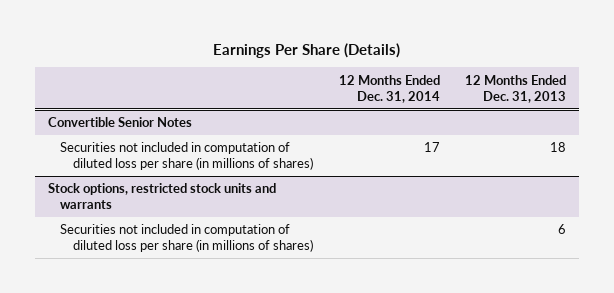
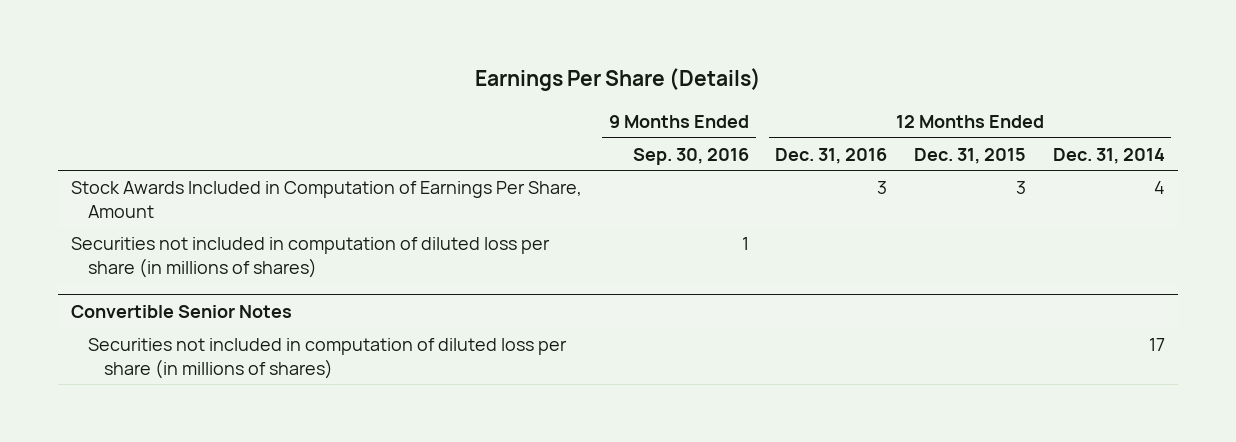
- | 12 Months Ended Dec. 31, 2014 | 12 Months Ended Dec. 31, 2013
+ | 9 Months Ended Sep. 30, 2016 | 12 Months Ended Dec. 31, 2016 | 12 Months Ended Dec. 31, 2015 | 12 Months Ended Dec. 31, 2014
+ Stock Awards Included in Computation of Earnings Per Share, Amount | | 3 | 3 | 4
+ Securities not included in computation of diluted loss per share (in millions of shares) | 1 | | |
- Stock options, restricted stock units and warrants
- Securities not included in computation of diluted loss per share (in millions of shares) | | 6

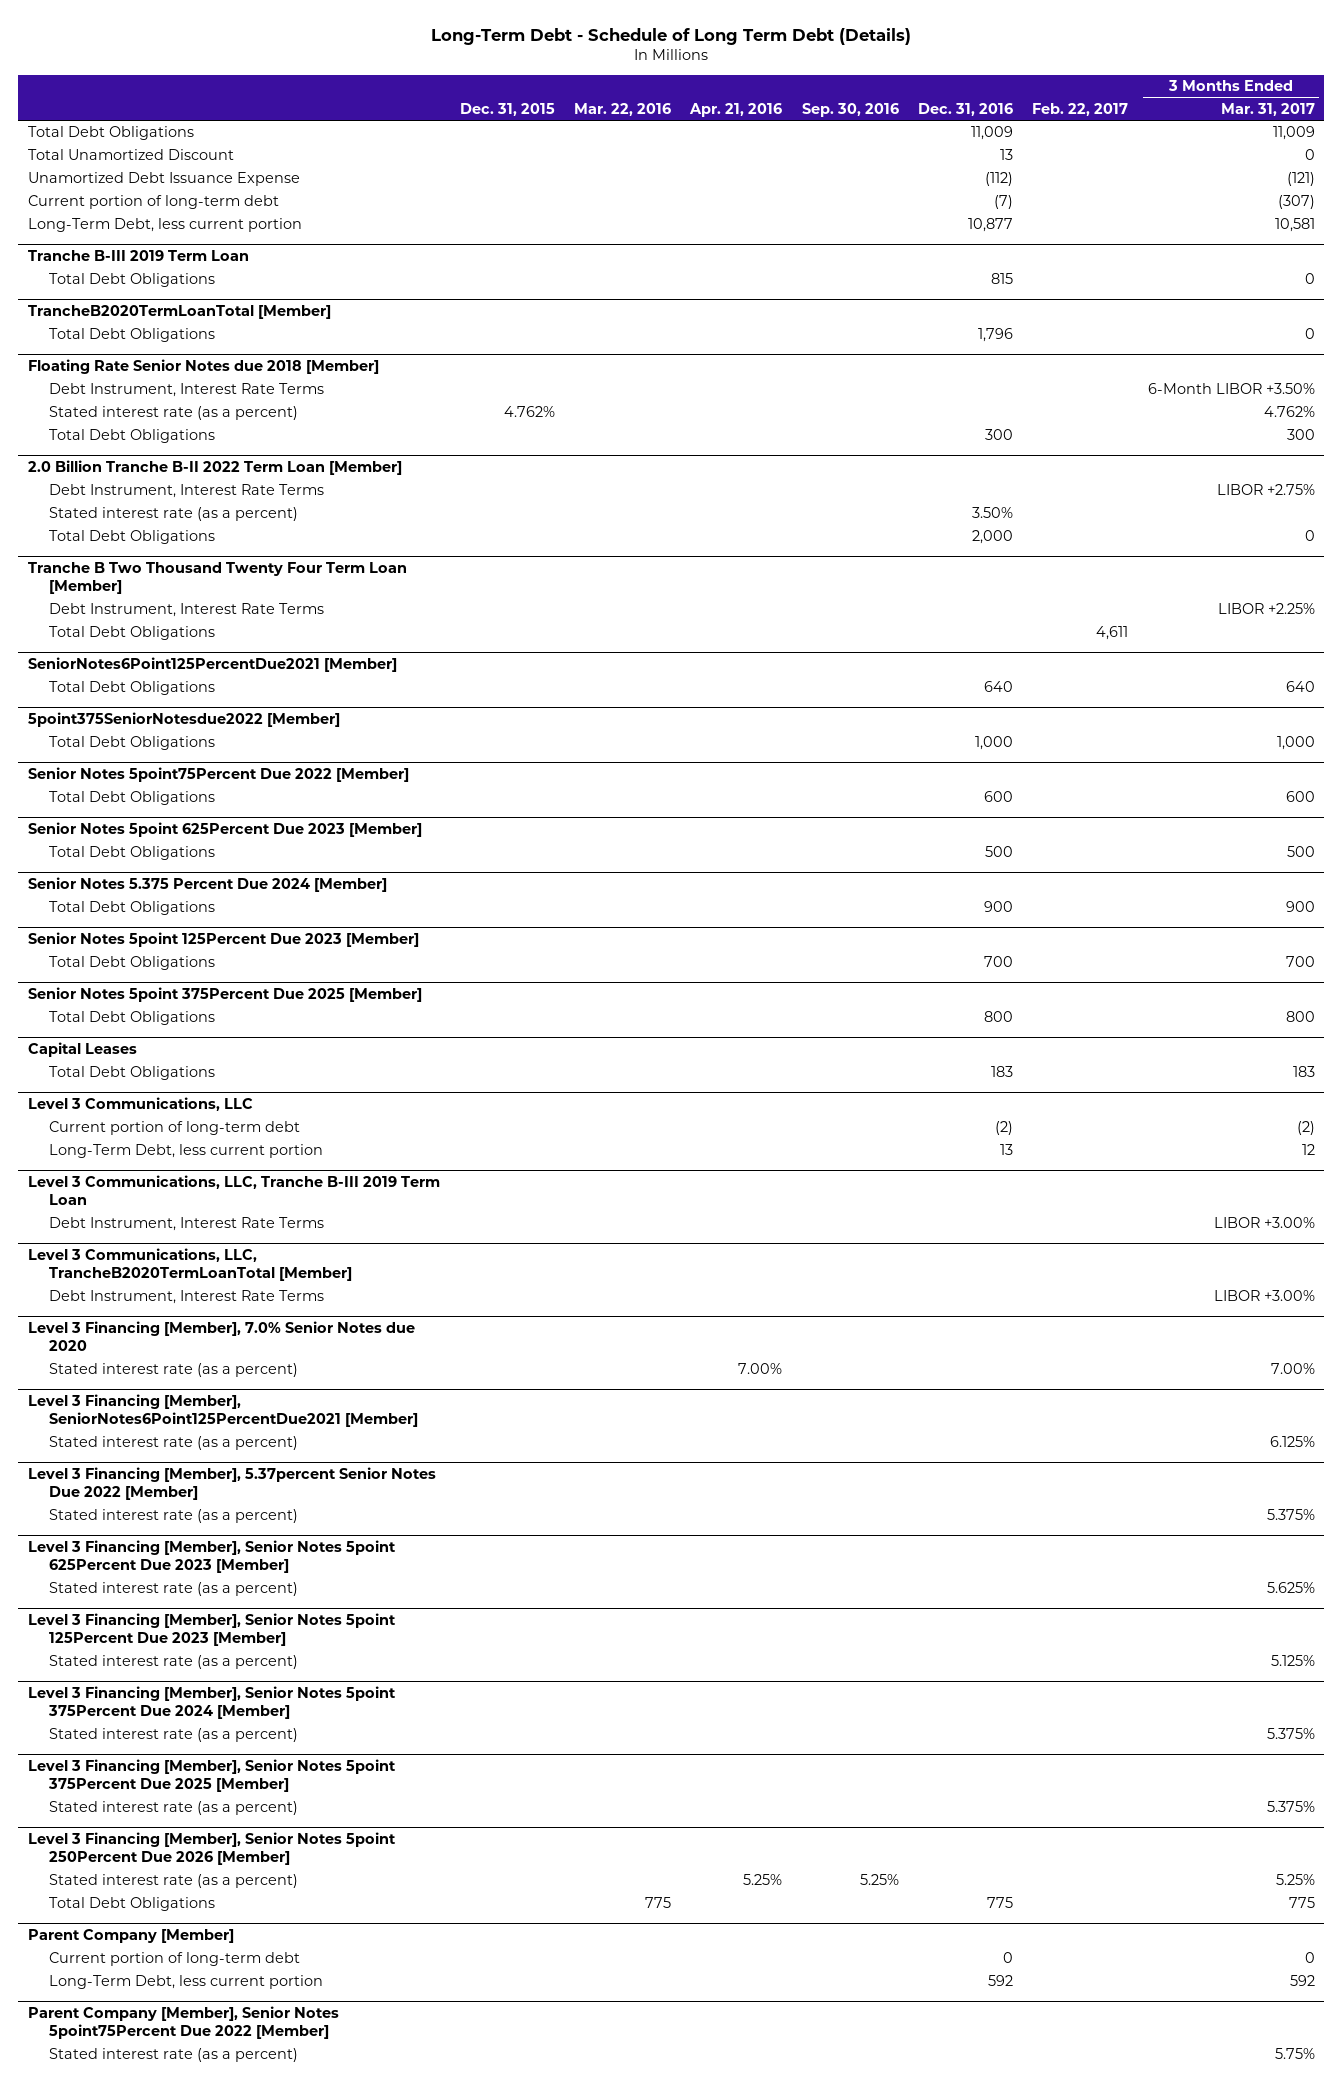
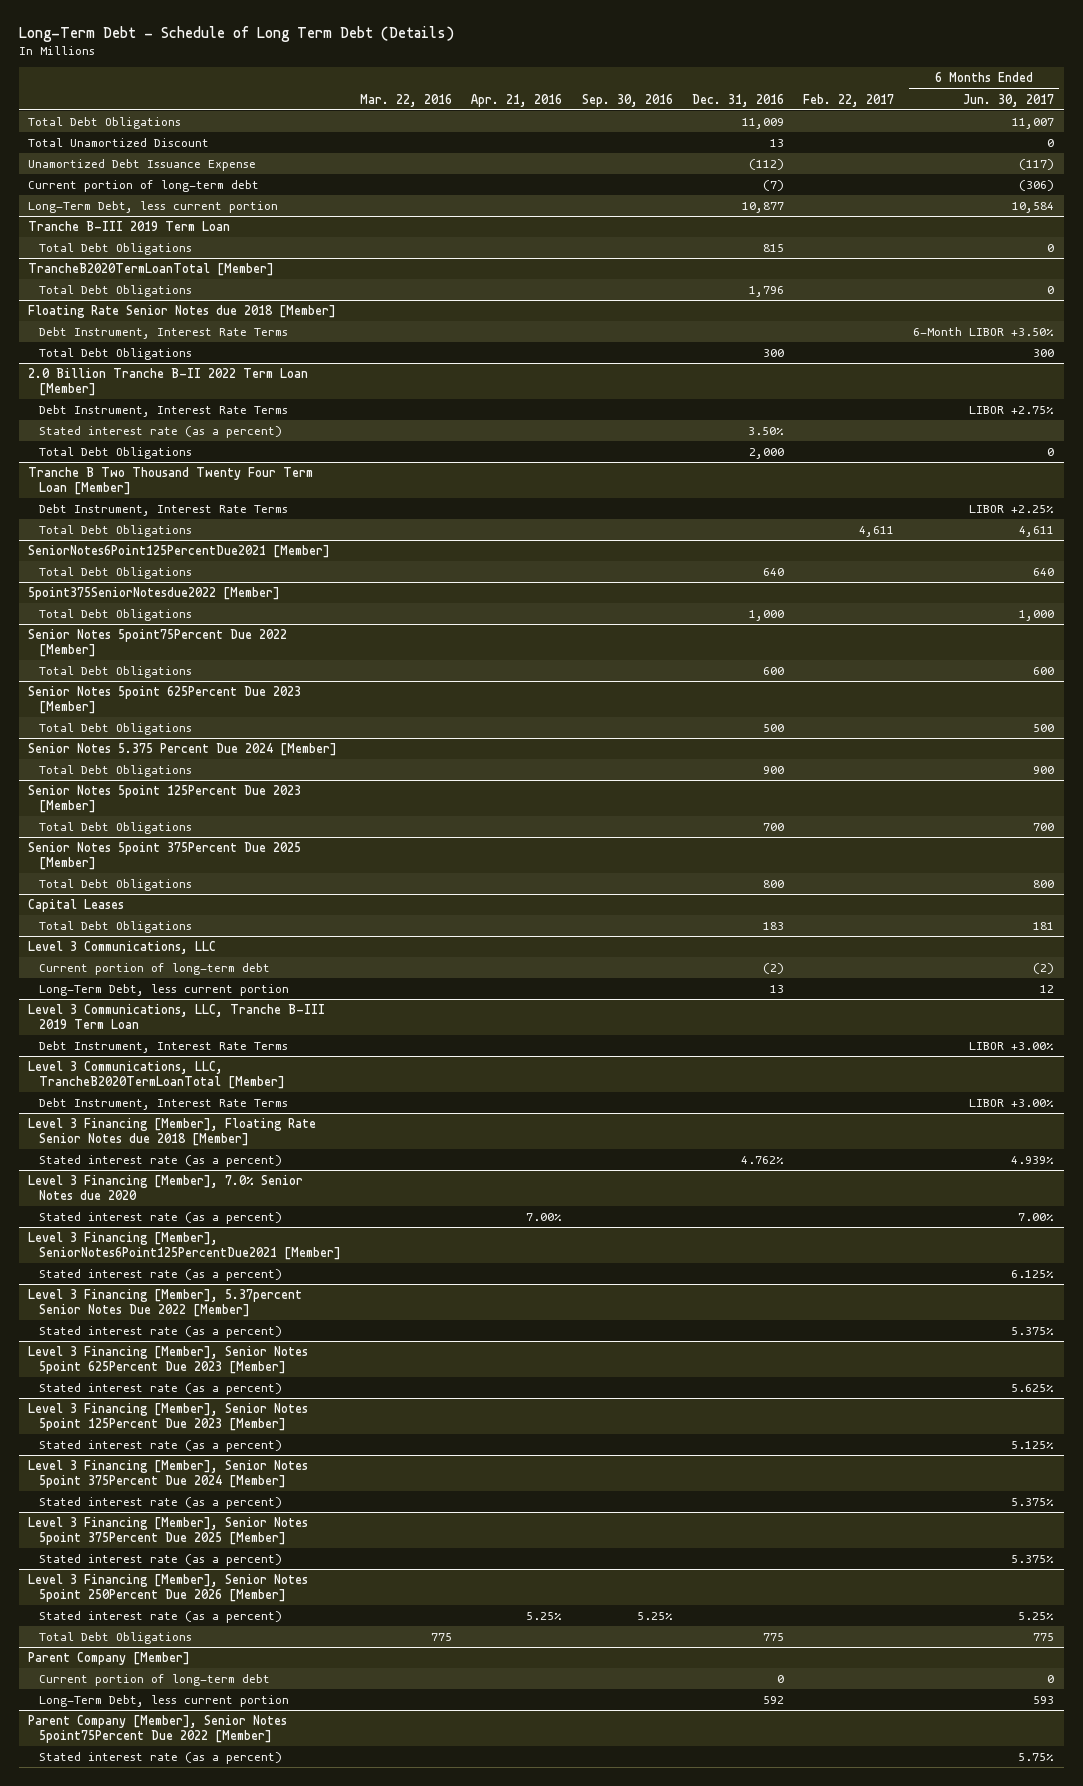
- | Dec. 31, 2015 | Mar. 22, 2016 | Apr. 21, 2016 | Sep. 30, 2016 | Dec. 31, 2016 | Feb. 22, 2017 | 3 Months Ended Mar. 31, 2017
+ | Mar. 22, 2016 | Apr. 21, 2016 | Sep. 30, 2016 | Dec. 31, 2016 | Feb. 22, 2017 | 6 Months Ended Jun. 30, 2017
@ Floating Rate Senior Notes due 2018 [Member]
- Stated interest rate (as a percent) | 4.762% | | | | | | 4.762%
+ Level 3 Financing [Member], Floating Rate Senior Notes due 2018 [Member]
+ Stated interest rate (as a percent) | | | | 4.762% | | 4.939%

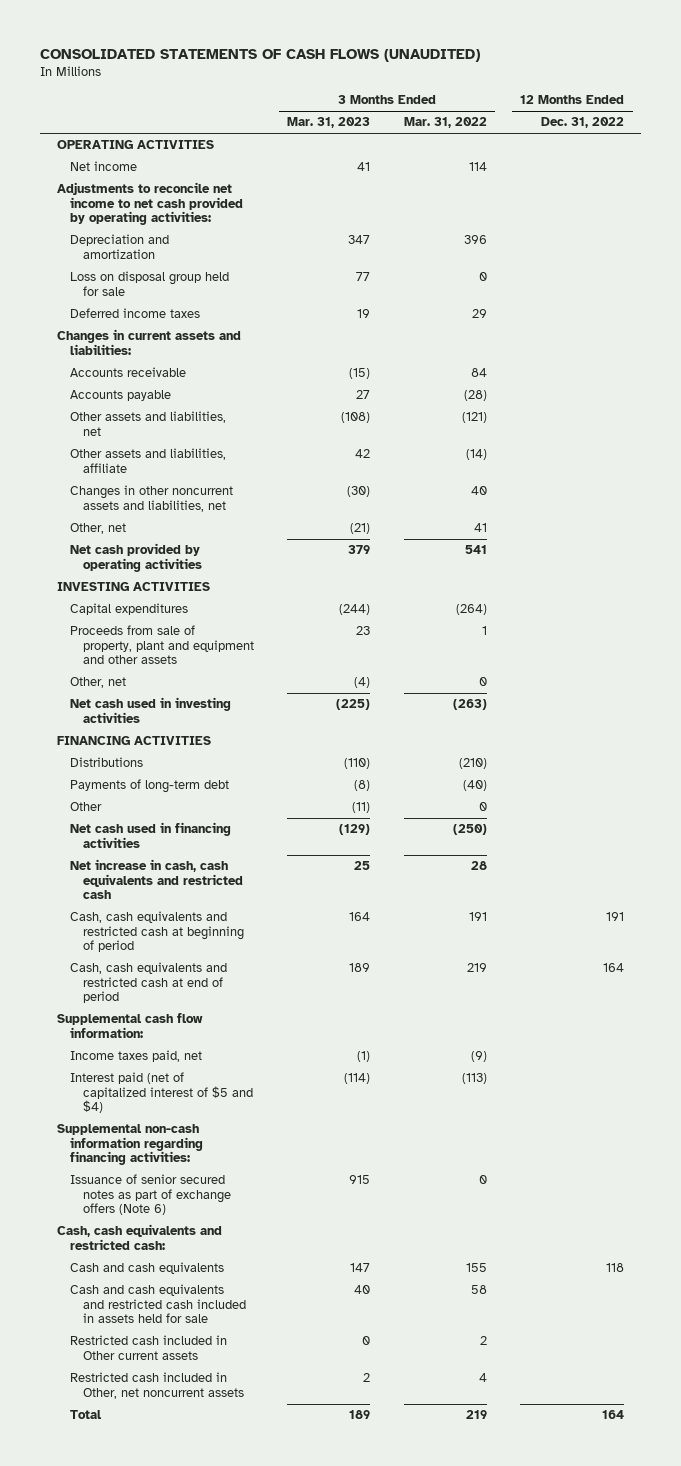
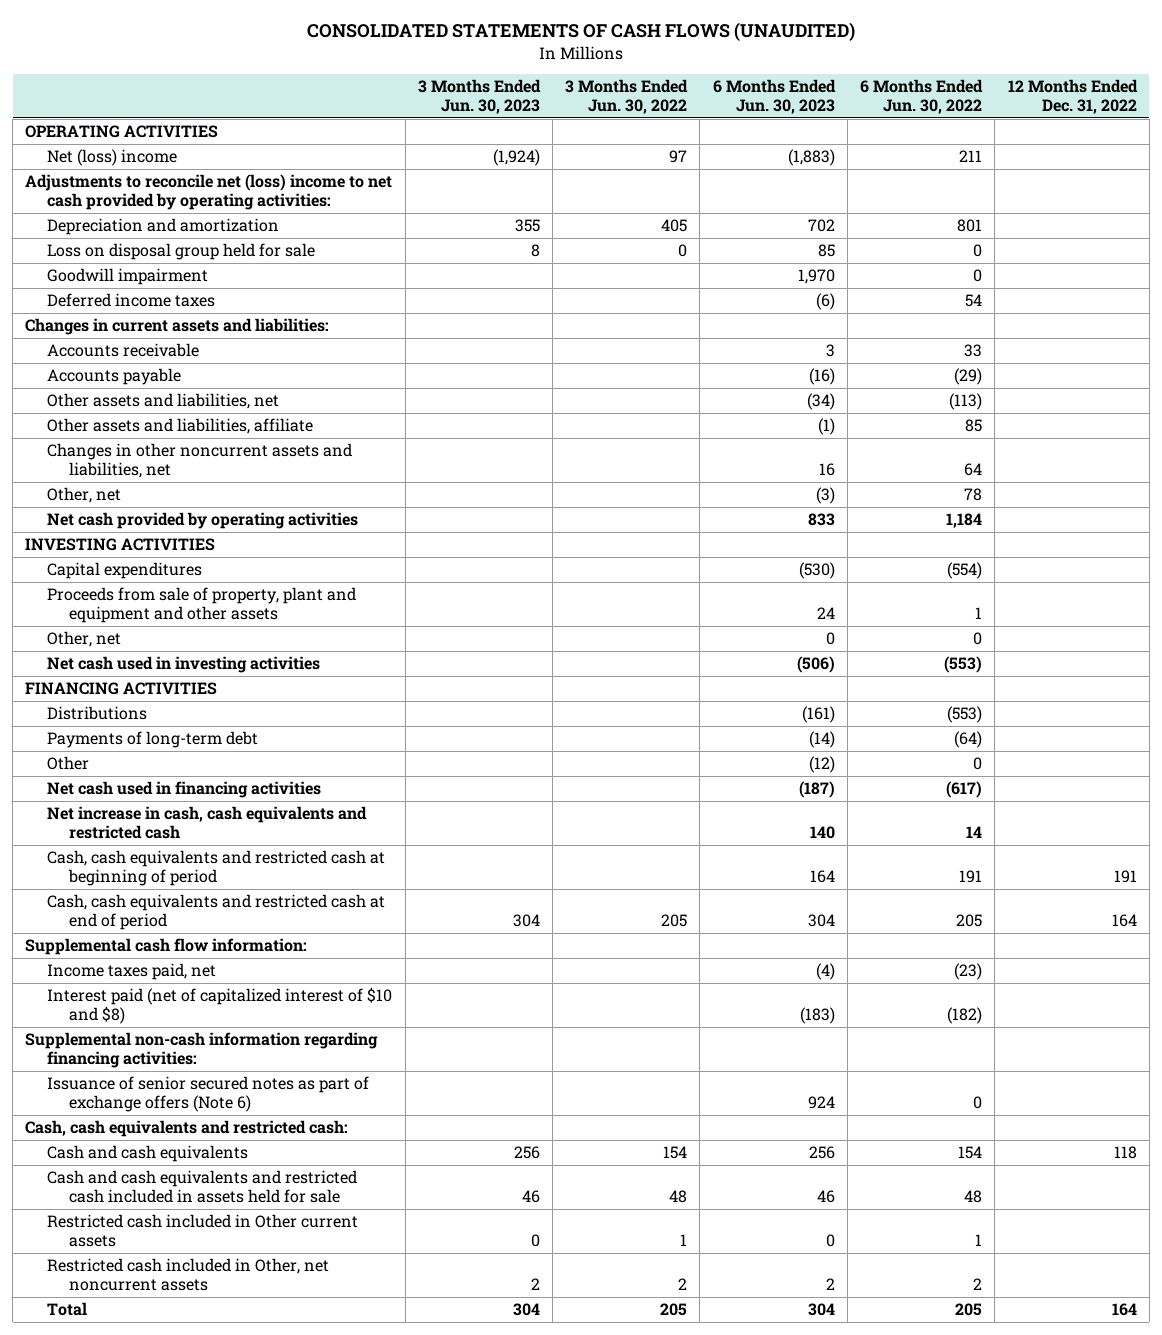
- | 3 Months Ended Mar. 31, 2023 | 3 Months Ended Mar. 31, 2022 | 12 Months Ended Dec. 31, 2022
+ | 3 Months Ended Jun. 30, 2023 | 3 Months Ended Jun. 30, 2022 | 6 Months Ended Jun. 30, 2023 | 6 Months Ended Jun. 30, 2022 | 12 Months Ended Dec. 31, 2022
- Net income | 41 | 114 |
- Adjustments to reconcile net income to net cash provided by operating activities:
+ Net (loss) income | (1,924) | 97 | (1,883) | 211 |
+ Adjustments to reconcile net (loss) income to net cash provided by operating activities:
+ Goodwill impairment | | | 1,970 | 0 |
- Interest paid (net of capitalized interest of $5 and $4) | (114) | (113) |
+ Interest paid (net of capitalized interest of $10 and $8) | | | (183) | (182) |

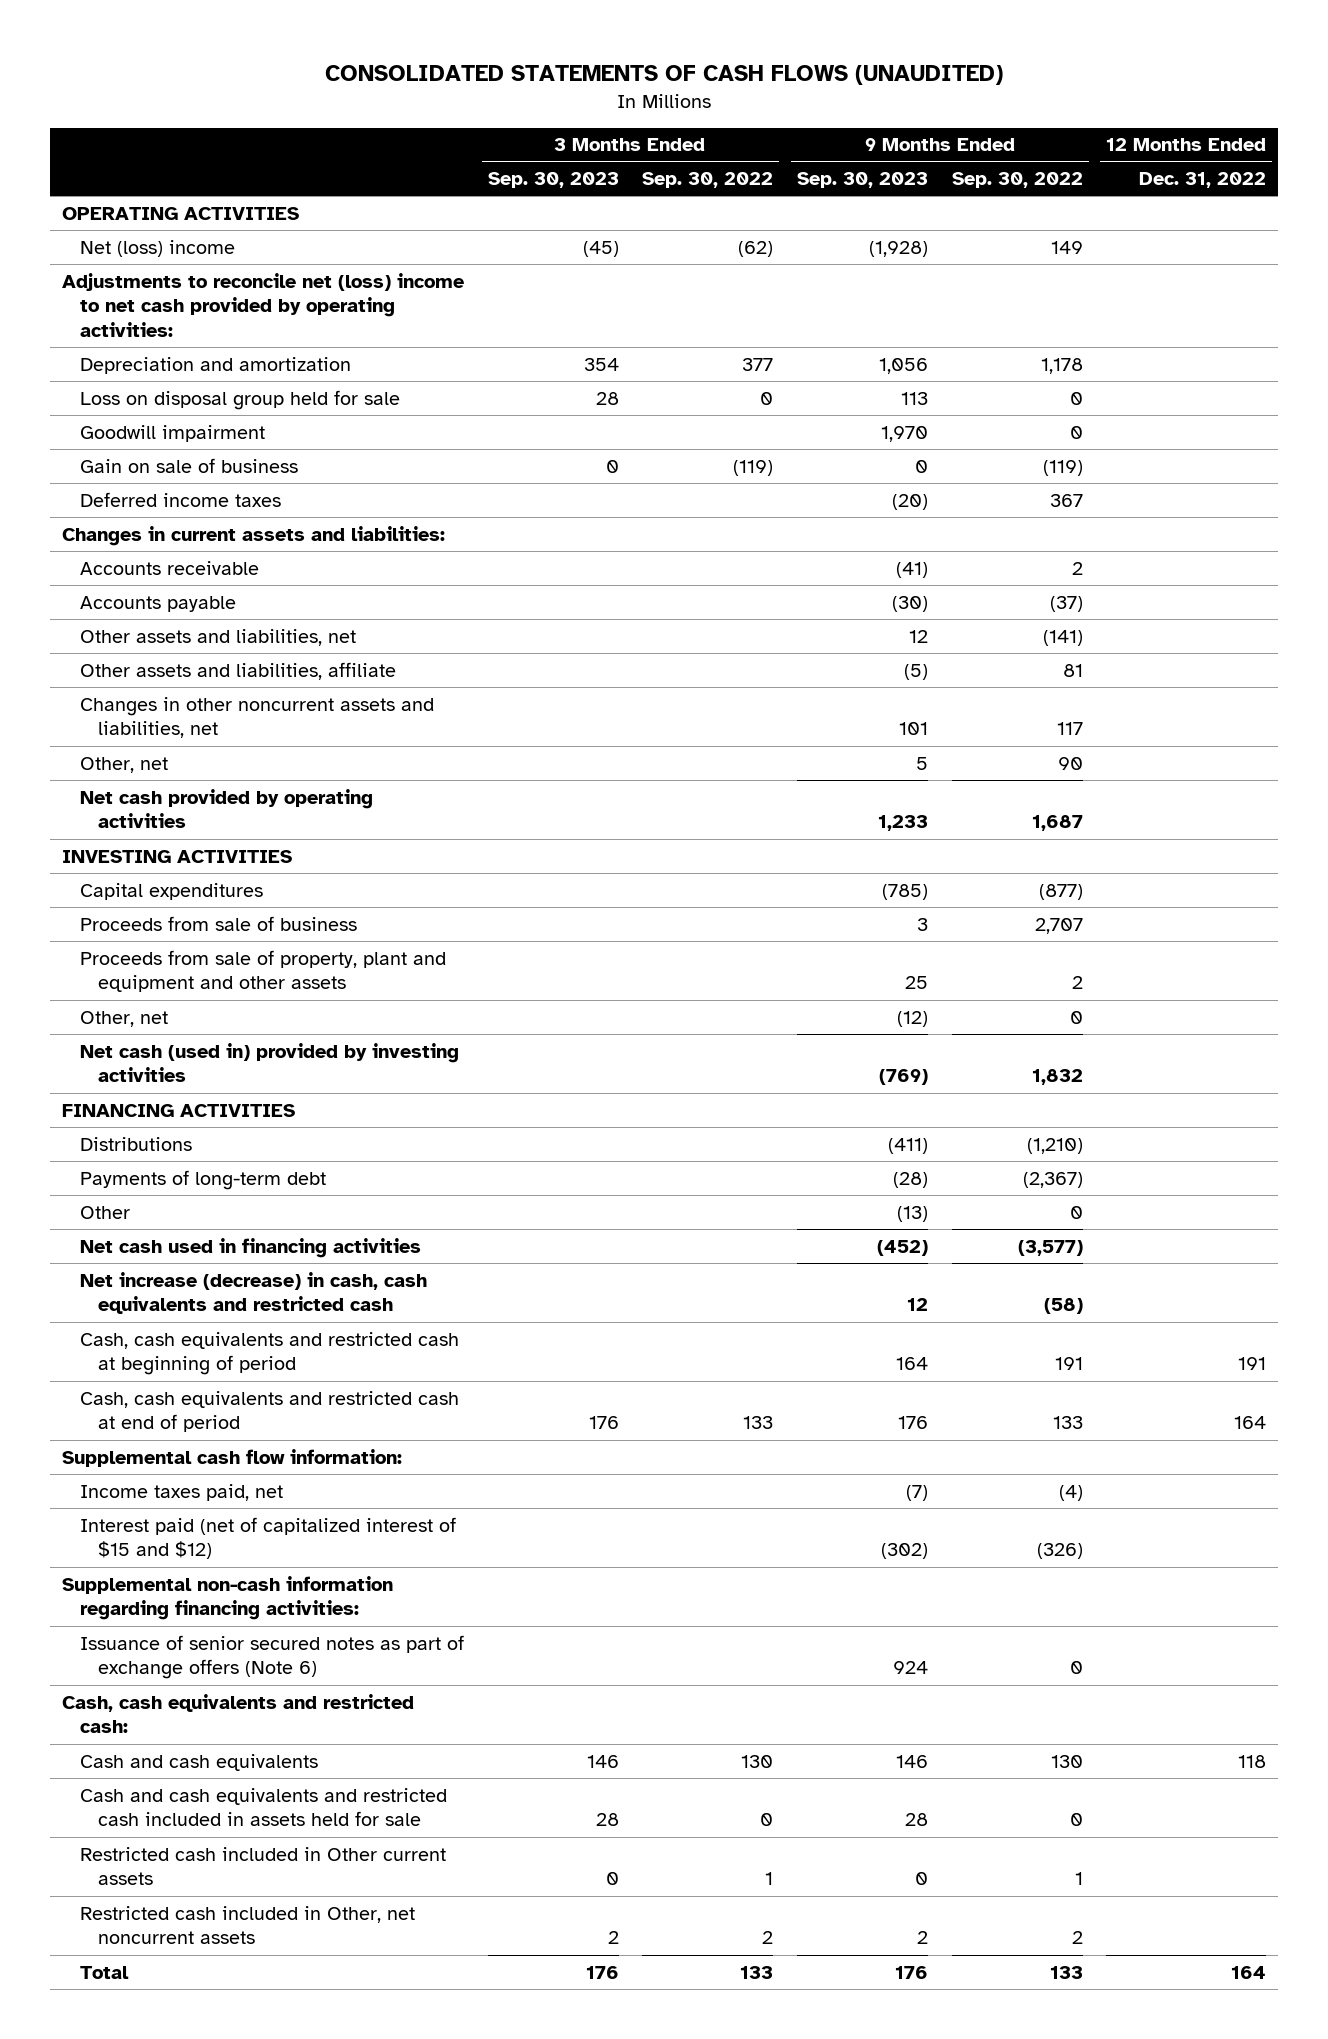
- | 3 Months Ended Jun. 30, 2023 | 3 Months Ended Jun. 30, 2022 | 6 Months Ended Jun. 30, 2023 | 6 Months Ended Jun. 30, 2022 | 12 Months Ended Dec. 31, 2022
+ | 3 Months Ended Sep. 30, 2023 | 3 Months Ended Sep. 30, 2022 | 9 Months Ended Sep. 30, 2023 | 9 Months Ended Sep. 30, 2022 | 12 Months Ended Dec. 31, 2022
+ Gain on sale of business | 0 | (119) | 0 | (119) |
+ Proceeds from sale of business | | | 3 | 2,707 |
- Net cash used in investing activities | | | (506) | (553) |
+ Net cash (used in) provided by investing activities | | | (769) | 1,832 |
- Net increase in cash, cash equivalents and restricted cash | | | 140 | 14 |
+ Net increase (decrease) in cash, cash equivalents and restricted cash | | | 12 | (58) |
- Interest paid (net of capitalized interest of $10 and $8) | | | (183) | (182) |
+ Interest paid (net of capitalized interest of $15 and $12) | | | (302) | (326) |

